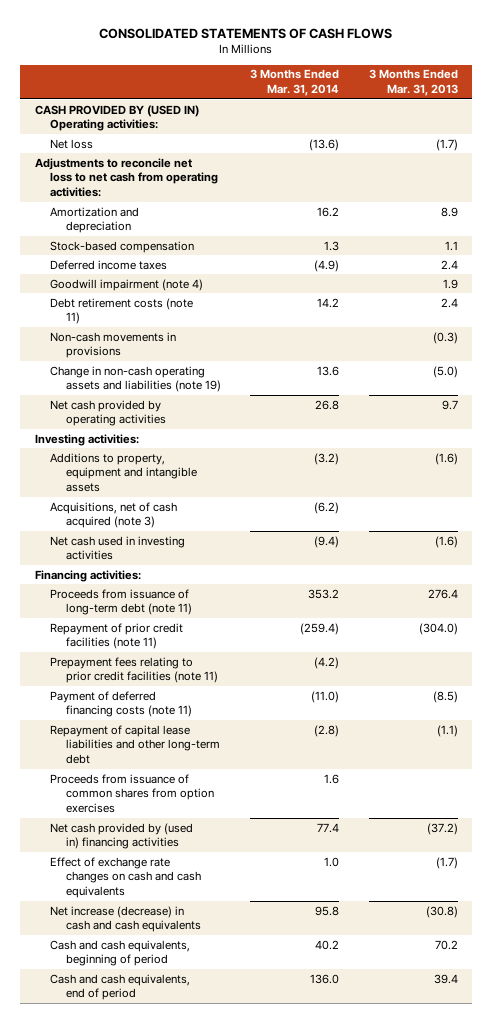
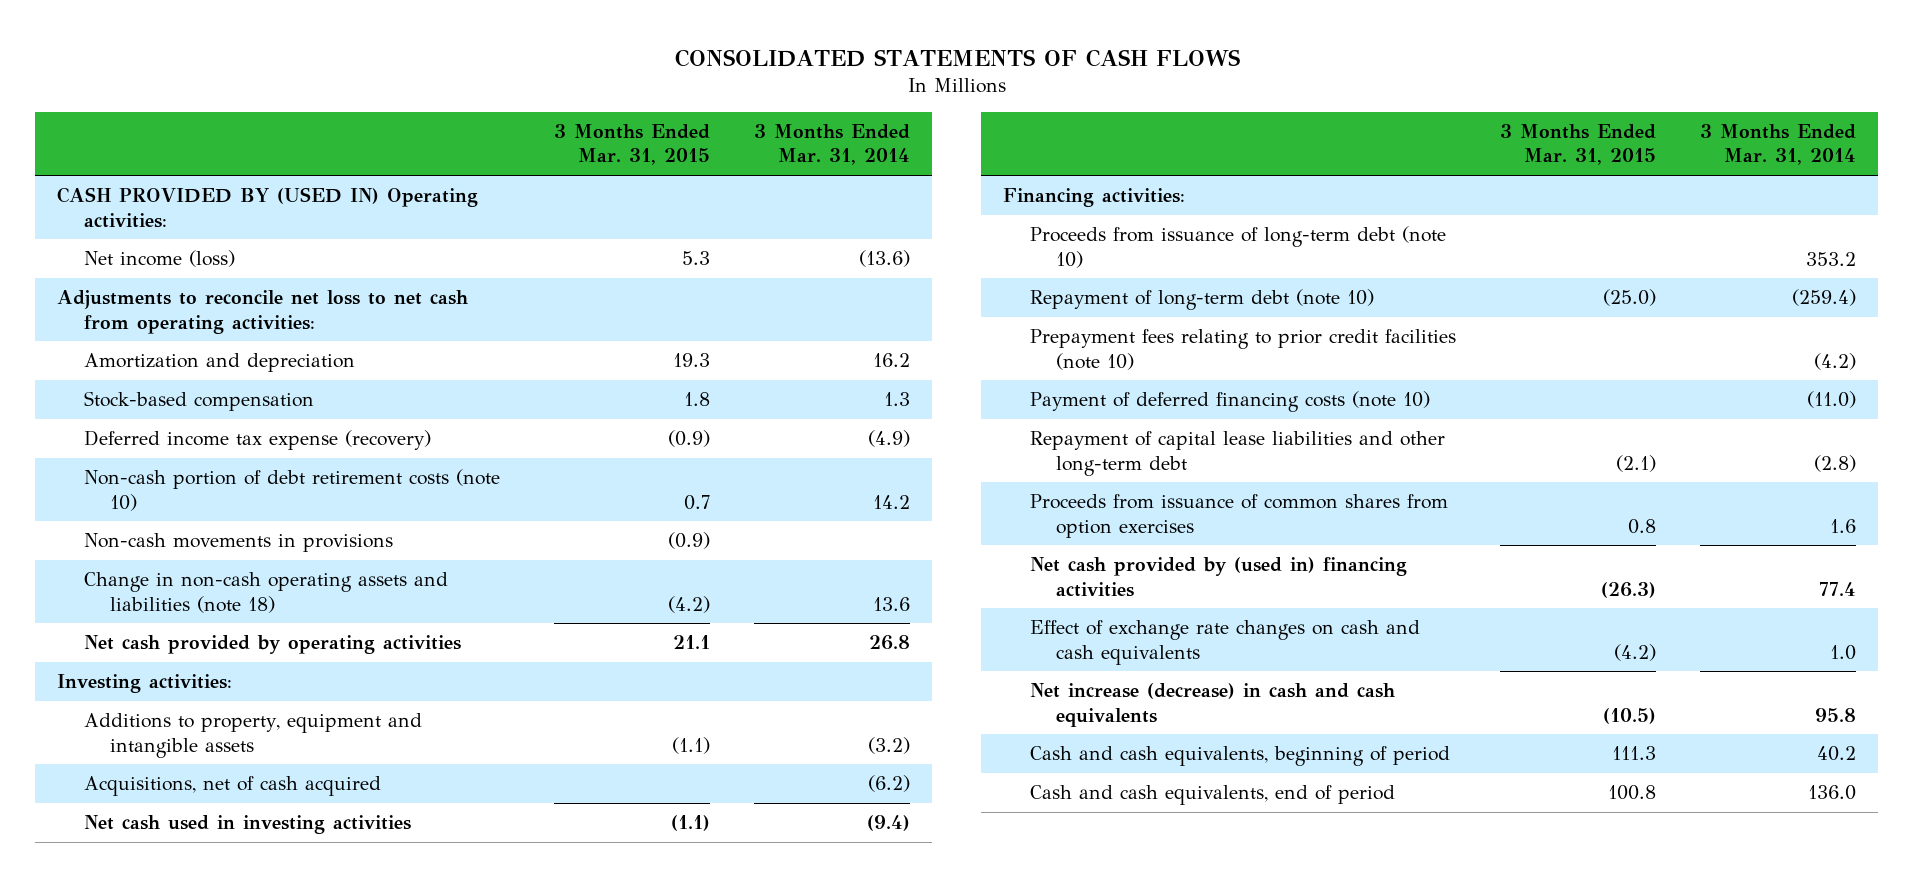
- | 3 Months Ended Mar. 31, 2014 | 3 Months Ended Mar. 31, 2013
+ | 3 Months Ended Mar. 31, 2015 | 3 Months Ended Mar. 31, 2014
- Net loss | (13.6) | (1.7)
+ Net income (loss) | 5.3 | (13.6)
- Deferred income taxes | (4.9) | 2.4
- Goodwill impairment (note 4) | | 1.9
- Debt retirement costs (note 11) | 14.2 | 2.4
+ Deferred income tax expense (recovery) | (0.9) | (4.9)
+ Non-cash portion of debt retirement costs (note 10) | 0.7 | 14.2
- Change in non-cash operating assets and liabilities (note 19) | 13.6 | (5.0)
+ Change in non-cash operating assets and liabilities (note 18) | (4.2) | 13.6
- Acquisitions, net of cash acquired (note 3) | (6.2) |
+ Acquisitions, net of cash acquired | | (6.2)
- Proceeds from issuance of long-term debt (note 11) | 353.2 | 276.4
- Repayment of prior credit facilities (note 11) | (259.4) | (304.0)
- Prepayment fees relating to prior credit facilities (note 11) | (4.2) |
- Payment of deferred financing costs (note 11) | (11.0) | (8.5)
+ Proceeds from issuance of long-term debt (note 10) | | 353.2
+ Repayment of long-term debt (note 10) | (25.0) | (259.4)
+ Prepayment fees relating to prior credit facilities (note 10) | | (4.2)
+ Payment of deferred financing costs (note 10) | | (11.0)

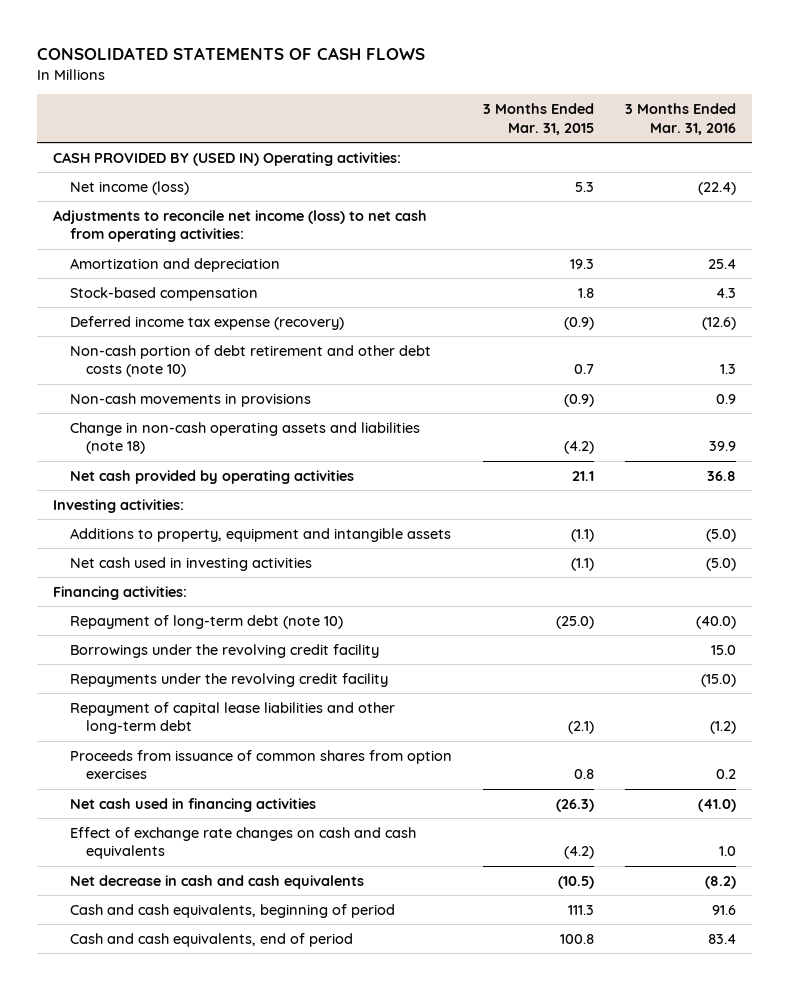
- | 3 Months Ended Mar. 31, 2015 | 3 Months Ended Mar. 31, 2014
+ | 3 Months Ended Mar. 31, 2015 | 3 Months Ended Mar. 31, 2016
- Adjustments to reconcile net loss to net cash from operating activities:
+ Adjustments to reconcile net income (loss) to net cash from operating activities:
- Non-cash portion of debt retirement costs (note 10) | 0.7 | 14.2
+ Non-cash portion of debt retirement and other debt costs (note 10) | 0.7 | 1.3
- Acquisitions, net of cash acquired | | (6.2)
- Proceeds from issuance of long-term debt (note 10) | | 353.2
- Prepayment fees relating to prior credit facilities (note 10) | | (4.2)
- Payment of deferred financing costs (note 10) | | (11.0)
+ Borrowings under the revolving credit facility | | 15.0
+ Repayments under the revolving credit facility | | (15.0)
- Net cash provided by (used in) financing activities | (26.3) | 77.4
+ Net cash used in financing activities | (26.3) | (41.0)
- Net increase (decrease) in cash and cash equivalents | (10.5) | 95.8
+ Net decrease in cash and cash equivalents | (10.5) | (8.2)

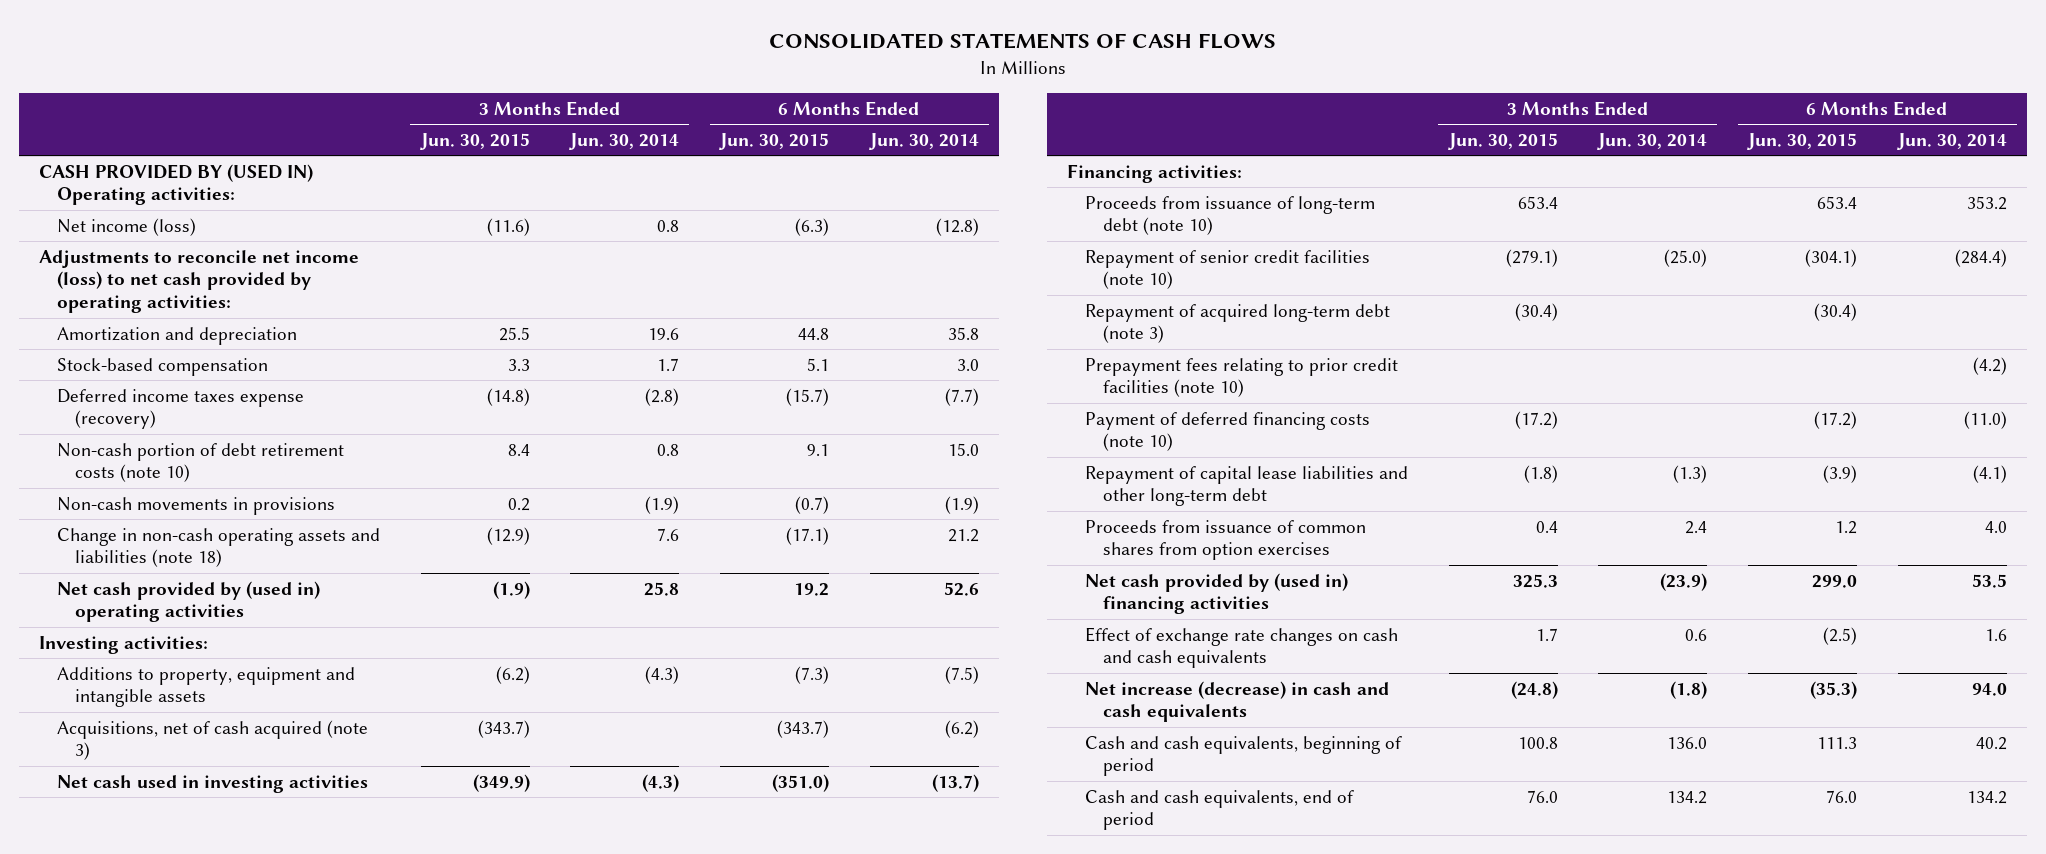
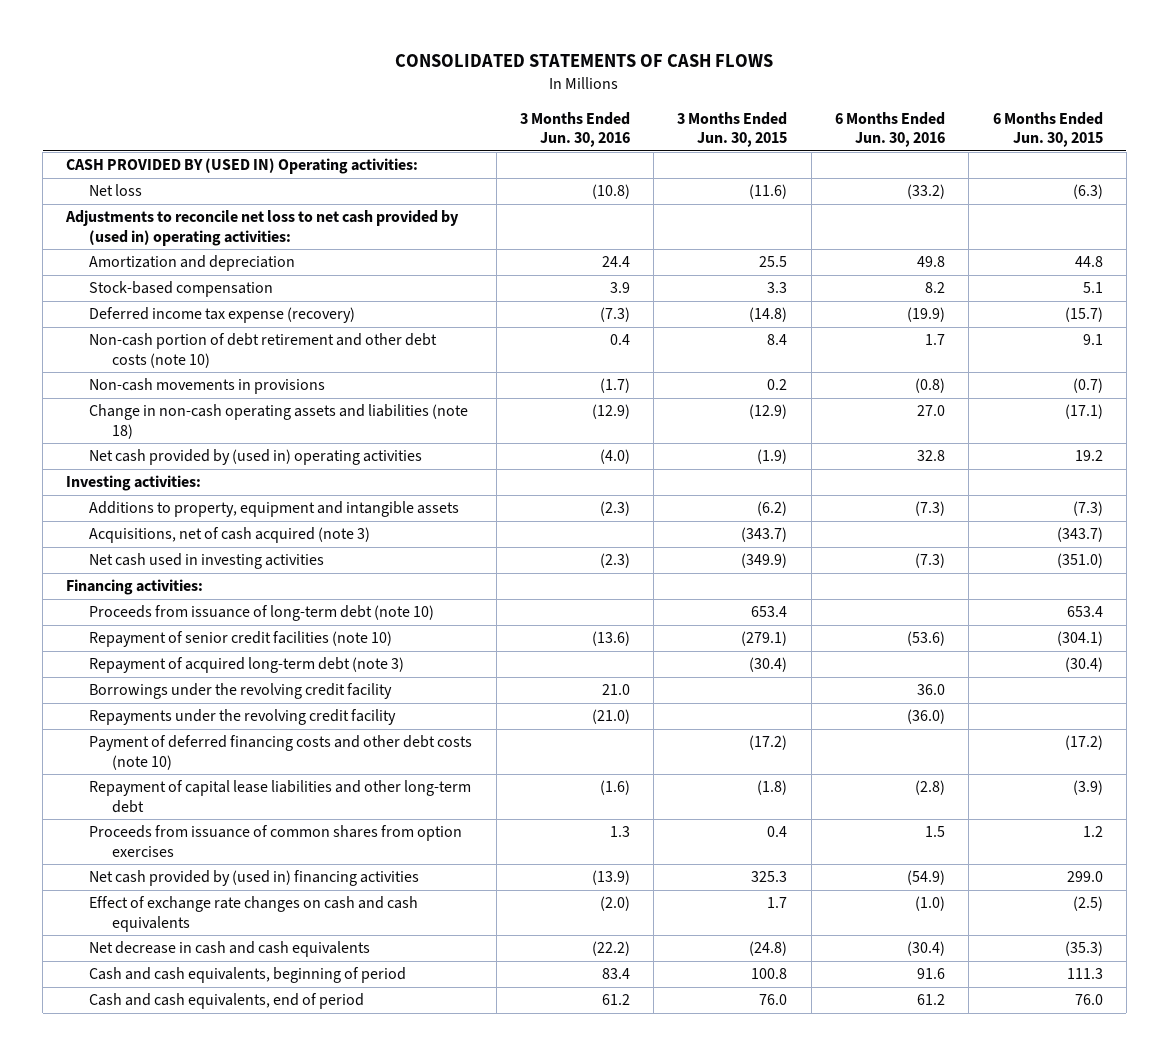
- | 3 Months Ended Jun. 30, 2015 | 3 Months Ended Jun. 30, 2014 | 6 Months Ended Jun. 30, 2015 | 6 Months Ended Jun. 30, 2014
+ | 3 Months Ended Jun. 30, 2016 | 3 Months Ended Jun. 30, 2015 | 6 Months Ended Jun. 30, 2016 | 6 Months Ended Jun. 30, 2015
- Net income (loss) | (11.6) | 0.8 | (6.3) | (12.8)
- Adjustments to reconcile net income (loss) to net cash provided by operating activities:
+ Net loss | (10.8) | (11.6) | (33.2) | (6.3)
+ Adjustments to reconcile net loss to net cash provided by (used in) operating activities:
- Deferred income taxes expense (recovery) | (14.8) | (2.8) | (15.7) | (7.7)
- Non-cash portion of debt retirement costs (note 10) | 8.4 | 0.8 | 9.1 | 15.0
+ Deferred income tax expense (recovery) | (7.3) | (14.8) | (19.9) | (15.7)
+ Non-cash portion of debt retirement and other debt costs (note 10) | 0.4 | 8.4 | 1.7 | 9.1
- Prepayment fees relating to prior credit facilities (note 10) | | | | (4.2)
- Payment of deferred financing costs (note 10) | (17.2) | | (17.2) | (11.0)
+ Borrowings under the revolving credit facility | 21.0 | | 36.0 |
+ Repayments under the revolving credit facility | (21.0) | | (36.0) |
+ Payment of deferred financing costs and other debt costs (note 10) | | (17.2) | | (17.2)
- Net increase (decrease) in cash and cash equivalents | (24.8) | (1.8) | (35.3) | 94.0
+ Net decrease in cash and cash equivalents | (22.2) | (24.8) | (30.4) | (35.3)

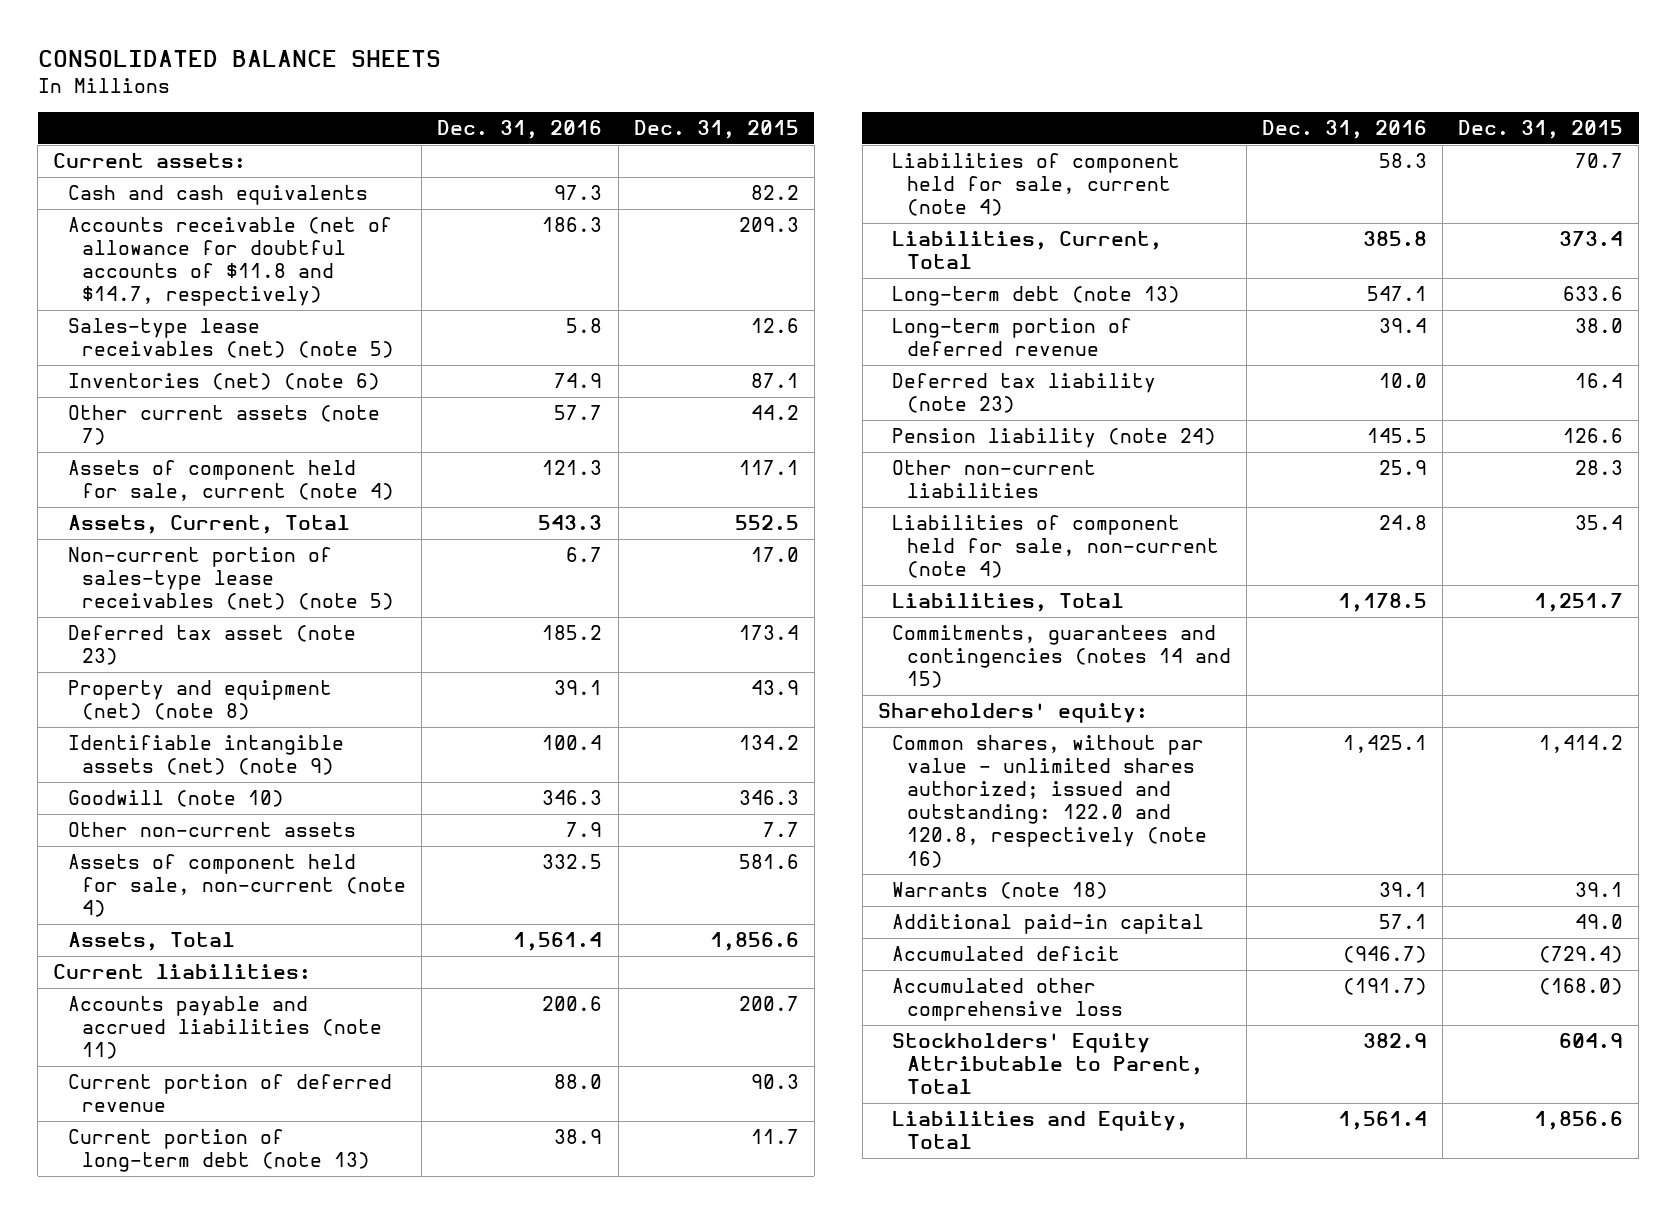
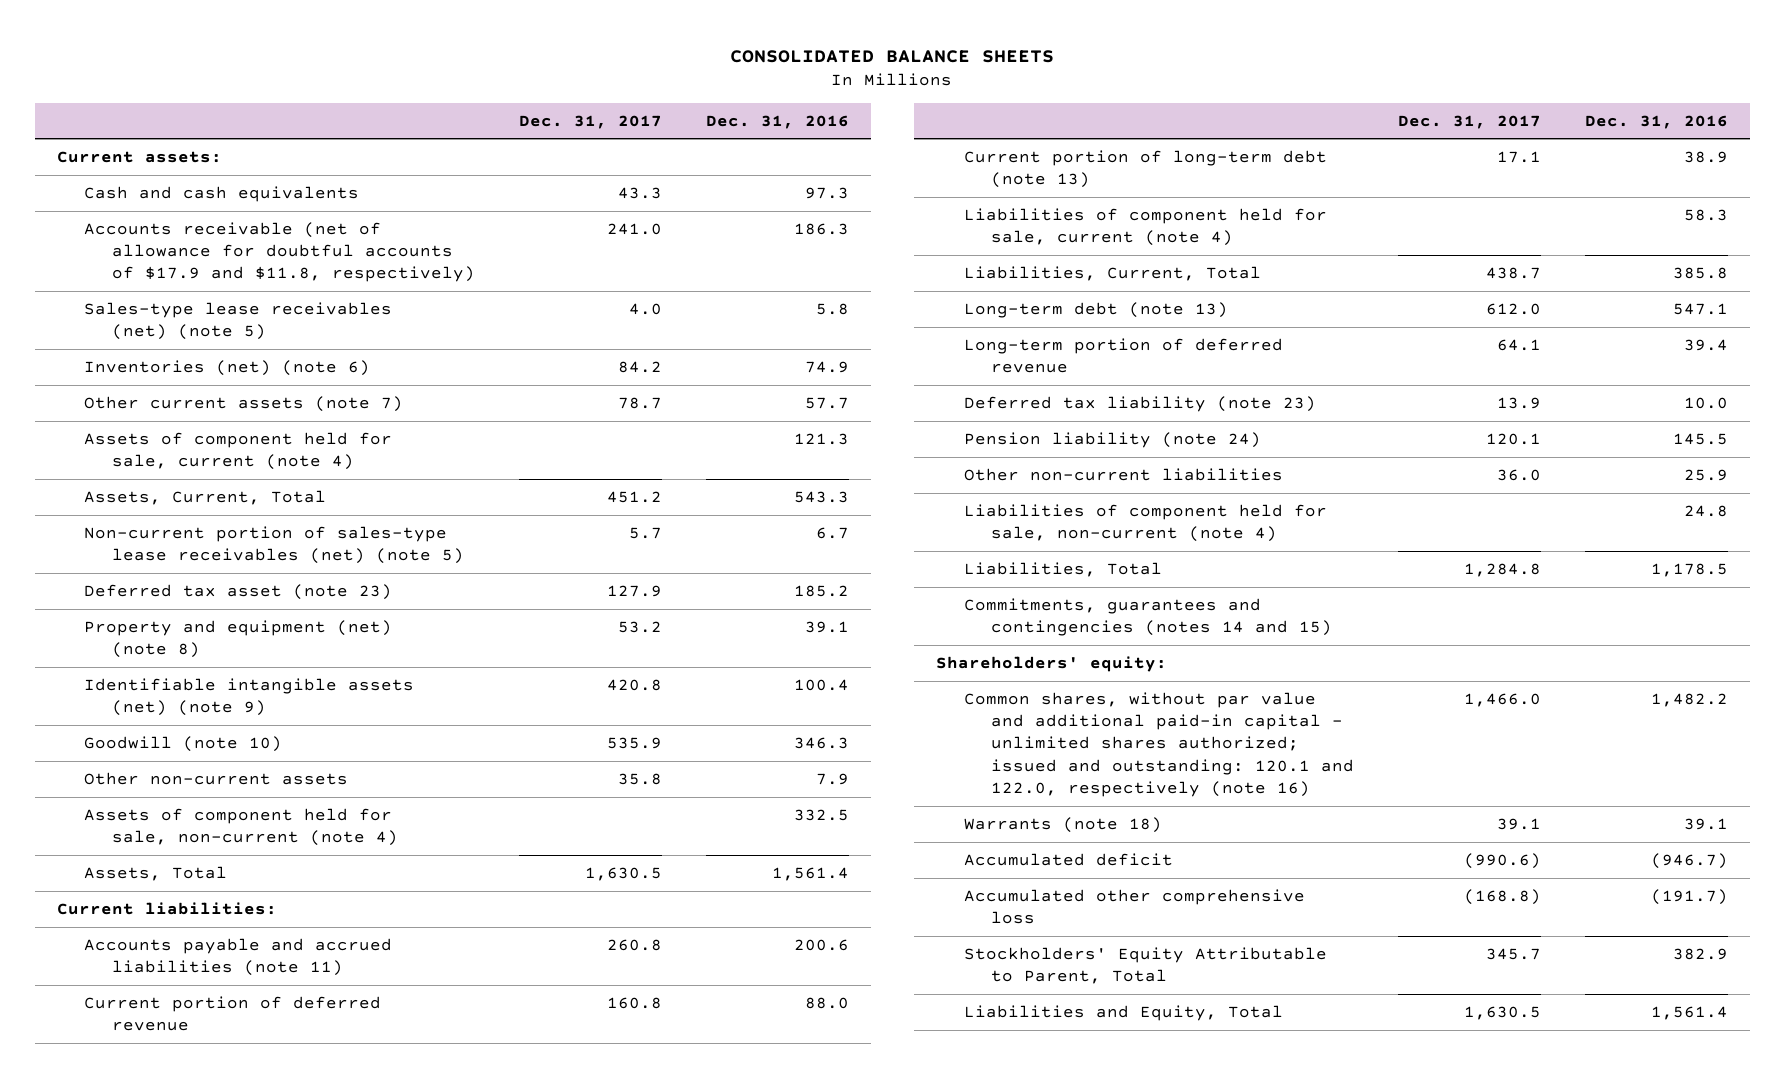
- | Dec. 31, 2016 | Dec. 31, 2015
+ | Dec. 31, 2017 | Dec. 31, 2016
- Accounts receivable (net of allowance for doubtful accounts of $11.8 and $14.7, respectively) | 186.3 | 209.3
+ Accounts receivable (net of allowance for doubtful accounts of $17.9 and $11.8, respectively) | 241.0 | 186.3
- Common shares, without par value - unlimited shares authorized; issued and outstanding: 122.0 and 120.8, respectively (note 16) | 1,425.1 | 1,414.2
+ Common shares, without par value and additional paid-in capital - unlimited shares authorized; issued and outstanding: 120.1 and 122.0, respectively (note 16) | 1,466.0 | 1,482.2
- Additional paid-in capital | 57.1 | 49.0

